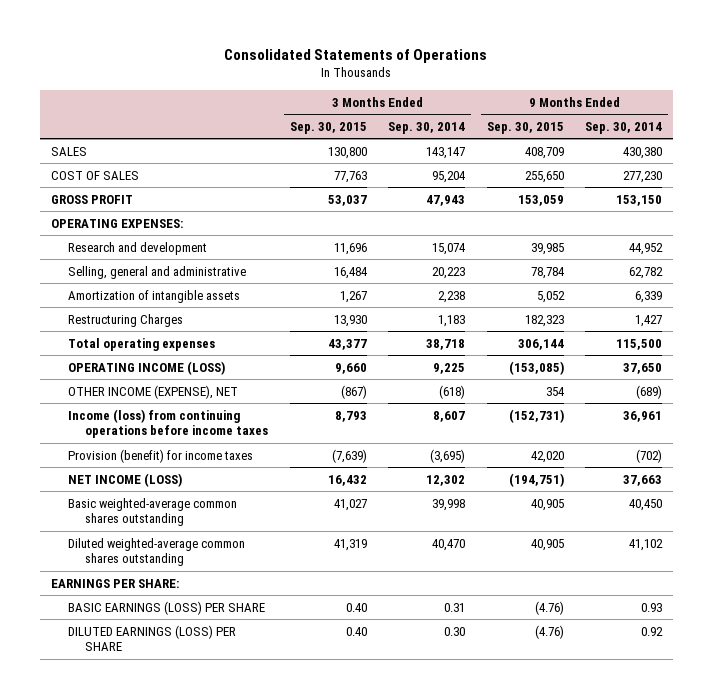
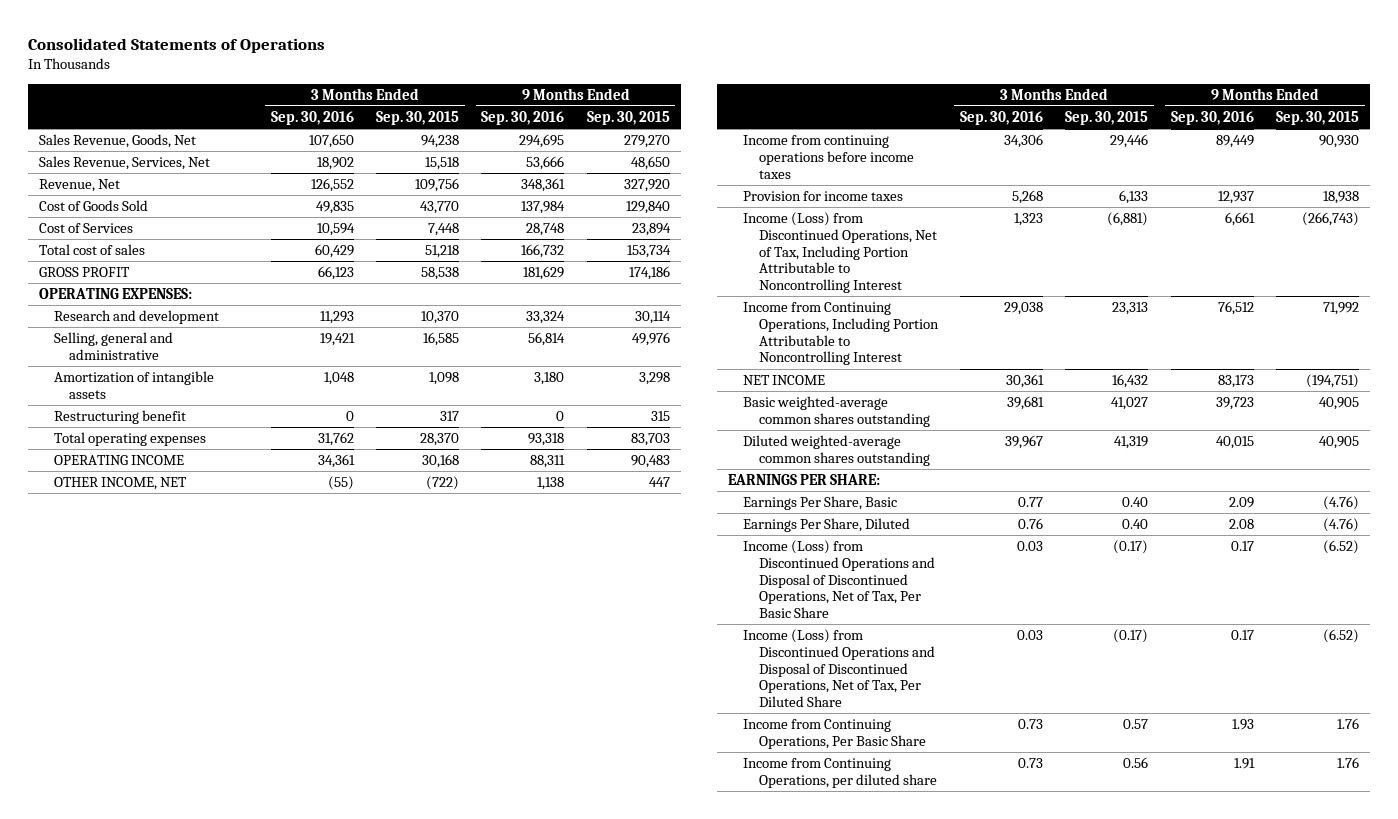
- | 3 Months Ended Sep. 30, 2015 | 3 Months Ended Sep. 30, 2014 | 9 Months Ended Sep. 30, 2015 | 9 Months Ended Sep. 30, 2014
+ | 3 Months Ended Sep. 30, 2016 | 3 Months Ended Sep. 30, 2015 | 9 Months Ended Sep. 30, 2016 | 9 Months Ended Sep. 30, 2015
- SALES | 130,800 | 143,147 | 408,709 | 430,380
- COST OF SALES | 77,763 | 95,204 | 255,650 | 277,230
- GROSS PROFIT | 53,037 | 47,943 | 153,059 | 153,150
+ Sales Revenue, Goods, Net | 107,650 | 94,238 | 294,695 | 279,270
+ Sales Revenue, Services, Net | 18,902 | 15,518 | 53,666 | 48,650
+ Revenue, Net | 126,552 | 109,756 | 348,361 | 327,920
+ Cost of Goods Sold | 49,835 | 43,770 | 137,984 | 129,840
+ Cost of Services | 10,594 | 7,448 | 28,748 | 23,894
+ Total cost of sales | 60,429 | 51,218 | 166,732 | 153,734
+ GROSS PROFIT | 66,123 | 58,538 | 181,629 | 174,186
- Research and development | 11,696 | 15,074 | 39,985 | 44,952
- Selling, general and administrative | 16,484 | 20,223 | 78,784 | 62,782
- Amortization of intangible assets | 1,267 | 2,238 | 5,052 | 6,339
- Restructuring Charges | 13,930 | 1,183 | 182,323 | 1,427
- Total operating expenses | 43,377 | 38,718 | 306,144 | 115,500
- OPERATING INCOME (LOSS) | 9,660 | 9,225 | (153,085) | 37,650
- OTHER INCOME (EXPENSE), NET | (867) | (618) | 354 | (689)
- Income (loss) from continuing operations before income taxes | 8,793 | 8,607 | (152,731) | 36,961
- Provision (benefit) for income taxes | (7,639) | (3,695) | 42,020 | (702)
- NET INCOME (LOSS) | 16,432 | 12,302 | (194,751) | 37,663
+ Research and development | 11,293 | 10,370 | 33,324 | 30,114
+ Selling, general and administrative | 19,421 | 16,585 | 56,814 | 49,976
+ Amortization of intangible assets | 1,048 | 1,098 | 3,180 | 3,298
+ Restructuring benefit | 0 | 317 | 0 | 315
+ Total operating expenses | 31,762 | 28,370 | 93,318 | 83,703
+ OPERATING INCOME | 34,361 | 30,168 | 88,311 | 90,483
+ OTHER INCOME, NET | (55) | (722) | 1,138 | 447
+ Income from continuing operations before income taxes | 34,306 | 29,446 | 89,449 | 90,930
+ Provision for income taxes | 5,268 | 6,133 | 12,937 | 18,938
+ Income (Loss) from Discontinued Operations, Net of Tax, Including Portion Attributable to Noncontrolling Interest | 1,323 | (6,881) | 6,661 | (266,743)
+ Income from Continuing Operations, Including Portion Attributable to Noncontrolling Interest | 29,038 | 23,313 | 76,512 | 71,992
+ NET INCOME | 30,361 | 16,432 | 83,173 | (194,751)
- BASIC EARNINGS (LOSS) PER SHARE | 0.40 | 0.31 | (4.76) | 0.93
- DILUTED EARNINGS (LOSS) PER SHARE | 0.40 | 0.30 | (4.76) | 0.92
+ Earnings Per Share, Basic | 0.77 | 0.40 | 2.09 | (4.76)
+ Earnings Per Share, Diluted | 0.76 | 0.40 | 2.08 | (4.76)
+ Income (Loss) from Discontinued Operations and Disposal of Discontinued Operations, Net of Tax, Per Basic Share | 0.03 | (0.17) | 0.17 | (6.52)
+ Income (Loss) from Discontinued Operations and Disposal of Discontinued Operations, Net of Tax, Per Diluted Share | 0.03 | (0.17) | 0.17 | (6.52)
+ Income from Continuing Operations, Per Basic Share | 0.73 | 0.57 | 1.93 | 1.76
+ Income from Continuing Operations, per diluted share | 0.73 | 0.56 | 1.91 | 1.76

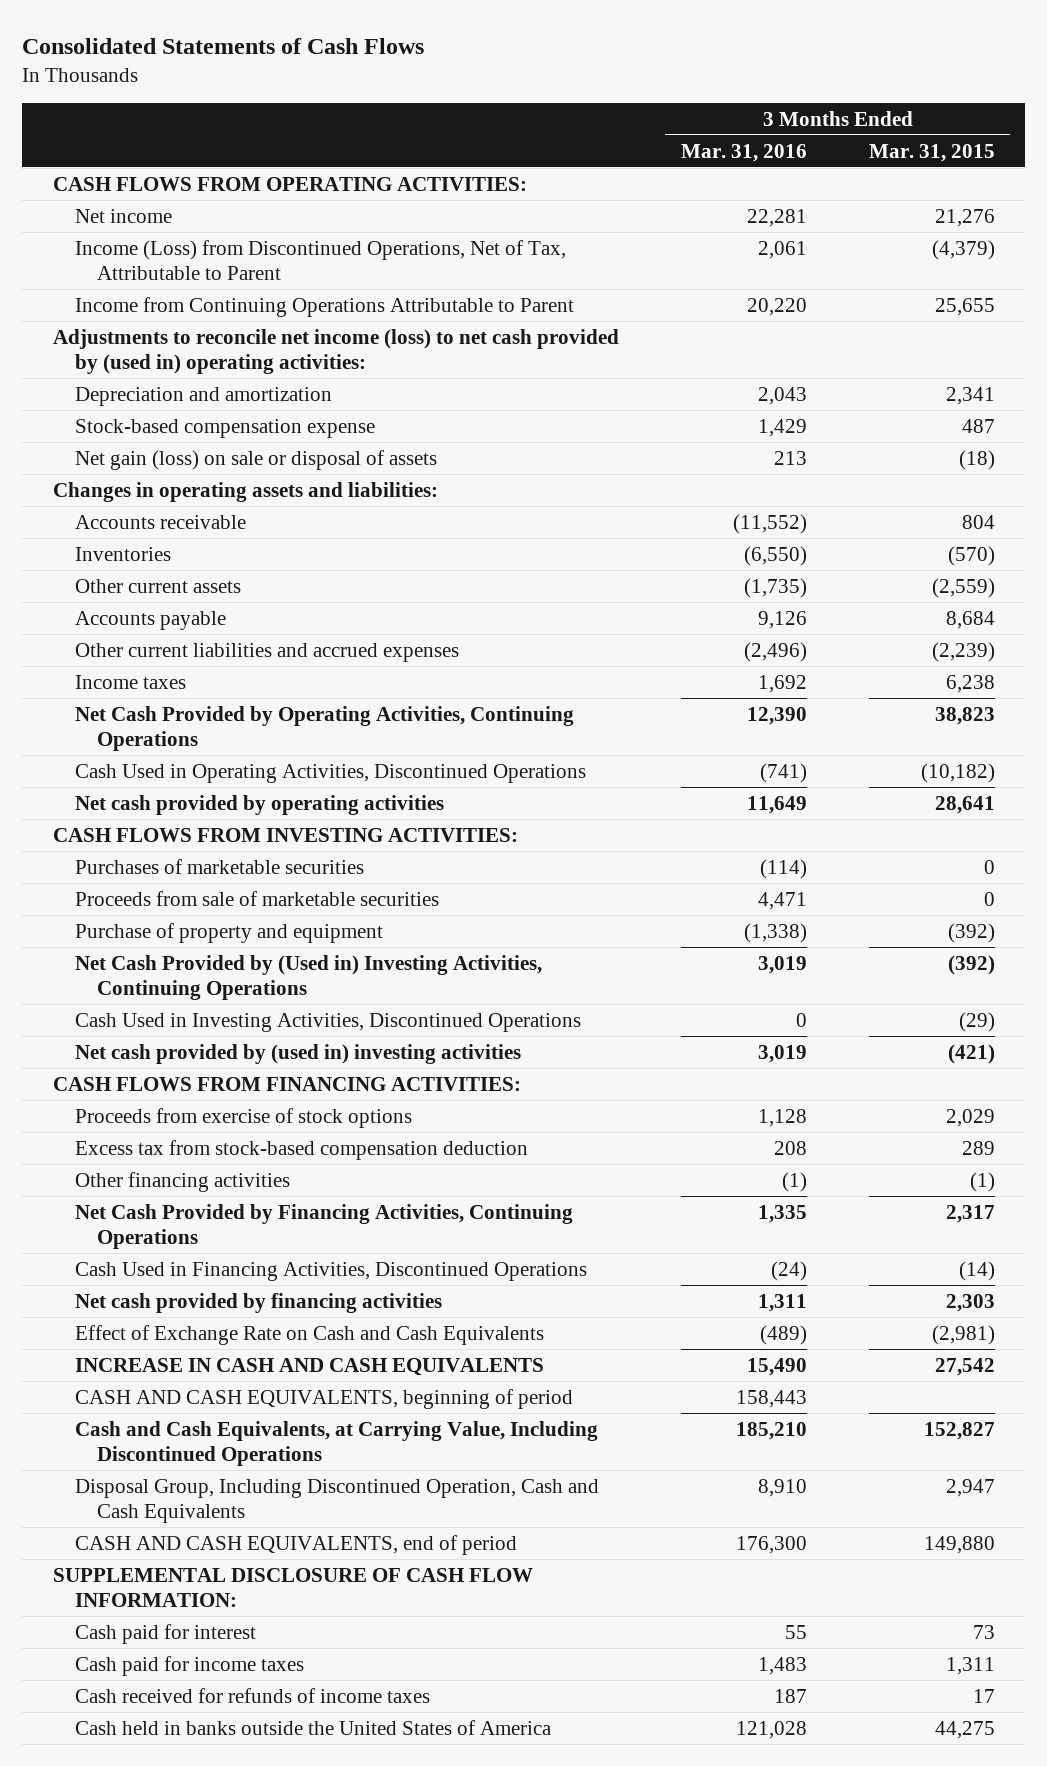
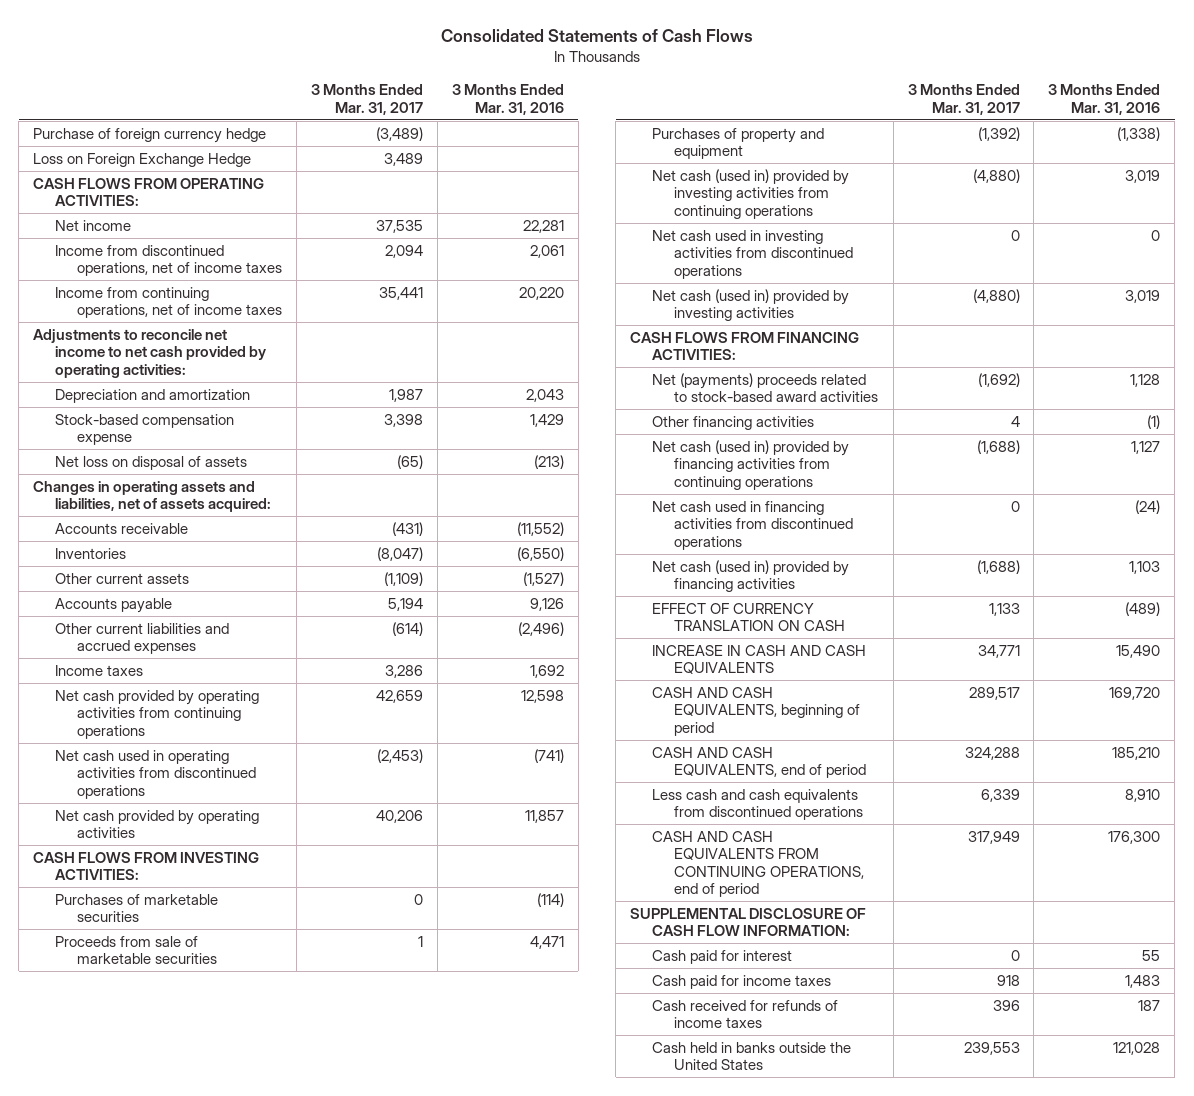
- | 3 Months Ended Mar. 31, 2016 | 3 Months Ended Mar. 31, 2015
+ | 3 Months Ended Mar. 31, 2017 | 3 Months Ended Mar. 31, 2016
+ Purchase of foreign currency hedge | (3,489) |
+ Loss on Foreign Exchange Hedge | 3,489 |
- Income (Loss) from Discontinued Operations, Net of Tax, Attributable to Parent | 2,061 | (4,379)
- Income from Continuing Operations Attributable to Parent | 20,220 | 25,655
- Adjustments to reconcile net income (loss) to net cash provided by (used in) operating activities:
+ Income from discontinued operations, net of income taxes | 2,094 | 2,061
+ Income from continuing operations, net of income taxes | 35,441 | 20,220
+ Adjustments to reconcile net income to net cash provided by operating activities:
- Net gain (loss) on sale or disposal of assets | 213 | (18)
- Changes in operating assets and liabilities:
+ Net loss on disposal of assets | (65) | (213)
+ Changes in operating assets and liabilities, net of assets acquired:
- Other current assets | (1,735) | (2,559)
+ Other current assets | (1,109) | (1,527)
- Net Cash Provided by Operating Activities, Continuing Operations | 12,390 | 38,823
- Cash Used in Operating Activities, Discontinued Operations | (741) | (10,182)
- Net cash provided by operating activities | 11,649 | 28,641
+ Net cash provided by operating activities from continuing operations | 42,659 | 12,598
+ Net cash used in operating activities from discontinued operations | (2,453) | (741)
+ Net cash provided by operating activities | 40,206 | 11,857
- Purchase of property and equipment | (1,338) | (392)
- Net Cash Provided by (Used in) Investing Activities, Continuing Operations | 3,019 | (392)
- Cash Used in Investing Activities, Discontinued Operations | 0 | (29)
- Net cash provided by (used in) investing activities | 3,019 | (421)
+ Purchases of property and equipment | (1,392) | (1,338)
+ Net cash (used in) provided by investing activities from continuing operations | (4,880) | 3,019
+ Net cash used in investing activities from discontinued operations | 0 | 0
+ Net cash (used in) provided by investing activities | (4,880) | 3,019
- Proceeds from exercise of stock options | 1,128 | 2,029
- Excess tax from stock-based compensation deduction | 208 | 289
+ Net (payments) proceeds related to stock-based award activities | (1,692) | 1,128
- Net Cash Provided by Financing Activities, Continuing Operations | 1,335 | 2,317
- Cash Used in Financing Activities, Discontinued Operations | (24) | (14)
- Net cash provided by financing activities | 1,311 | 2,303
- Effect of Exchange Rate on Cash and Cash Equivalents | (489) | (2,981)
+ Net cash (used in) provided by financing activities from continuing operations | (1,688) | 1,127
+ Net cash used in financing activities from discontinued operations | 0 | (24)
+ Net cash (used in) provided by financing activities | (1,688) | 1,103
+ EFFECT OF CURRENCY TRANSLATION ON CASH | 1,133 | (489)
- CASH AND CASH EQUIVALENTS, beginning of period | 158,443 |
- Cash and Cash Equivalents, at Carrying Value, Including Discontinued Operations | 185,210 | 152,827
- Disposal Group, Including Discontinued Operation, Cash and Cash Equivalents | 8,910 | 2,947
- CASH AND CASH EQUIVALENTS, end of period | 176,300 | 149,880
+ CASH AND CASH EQUIVALENTS, beginning of period | 289,517 | 169,720
+ CASH AND CASH EQUIVALENTS, end of period | 324,288 | 185,210
+ Less cash and cash equivalents from discontinued operations | 6,339 | 8,910
+ CASH AND CASH EQUIVALENTS FROM CONTINUING OPERATIONS, end of period | 317,949 | 176,300
- Cash held in banks outside the United States of America | 121,028 | 44,275
+ Cash held in banks outside the United States | 239,553 | 121,028

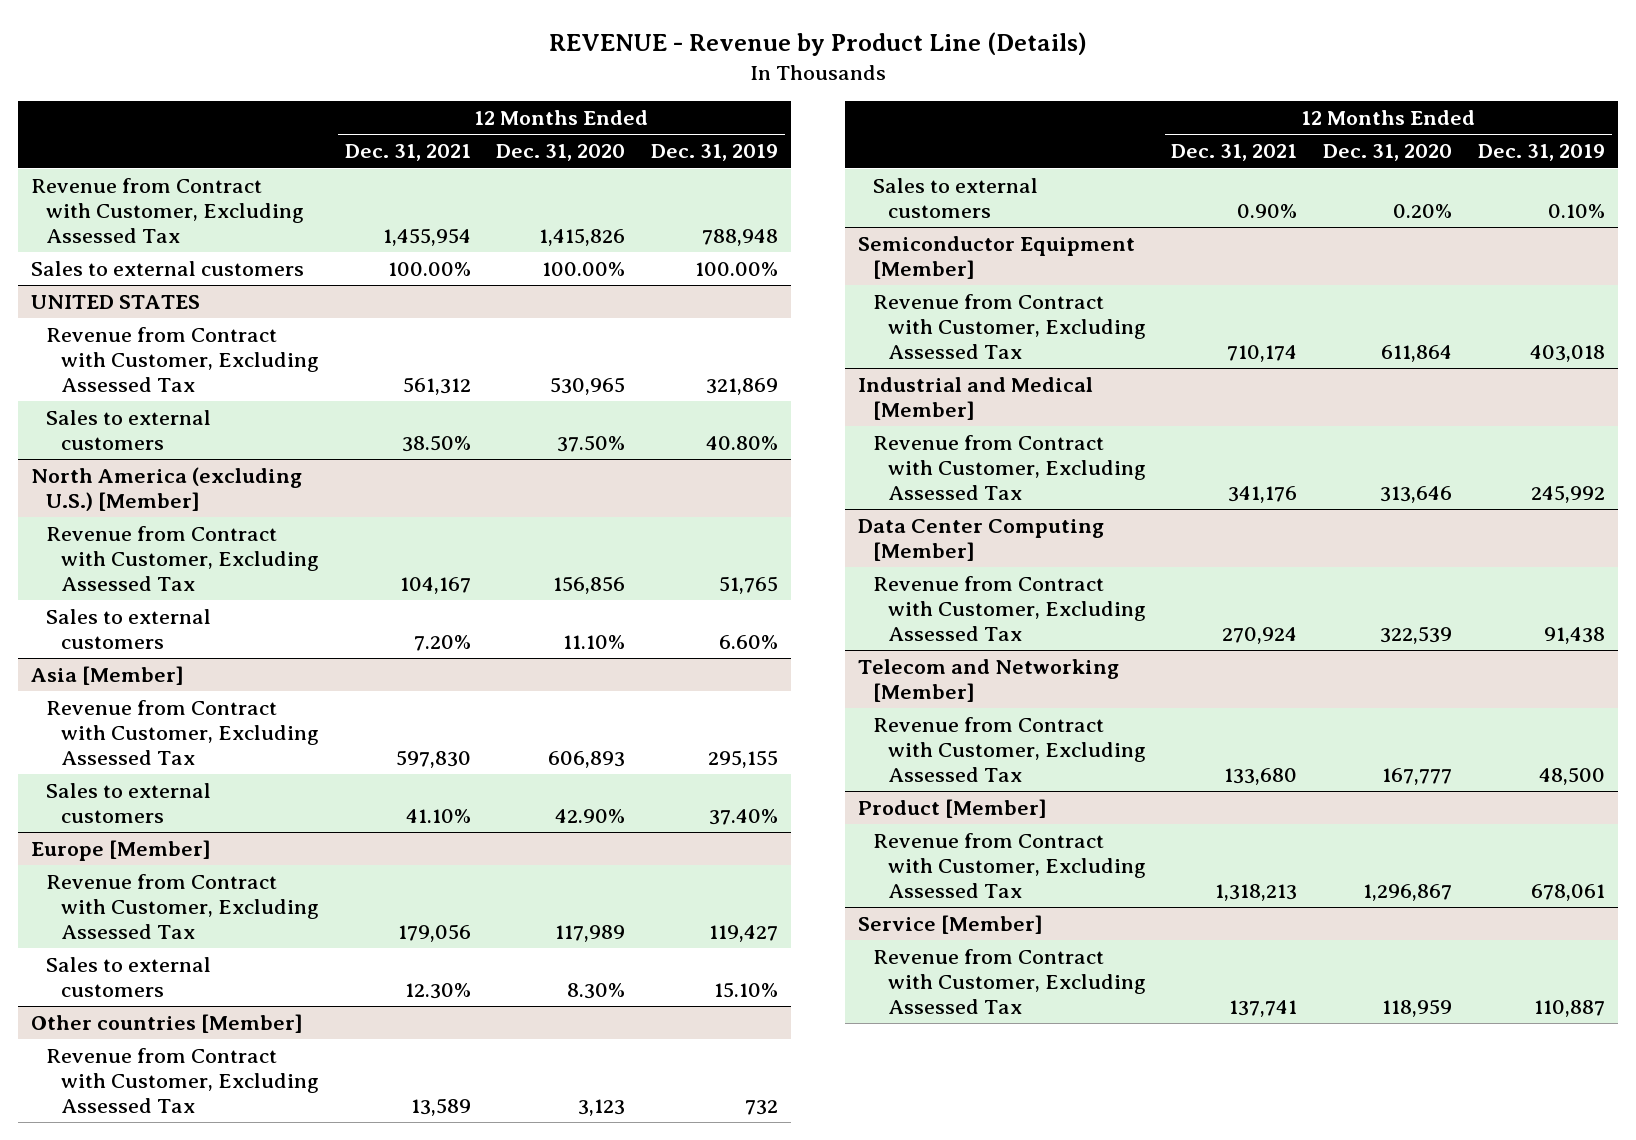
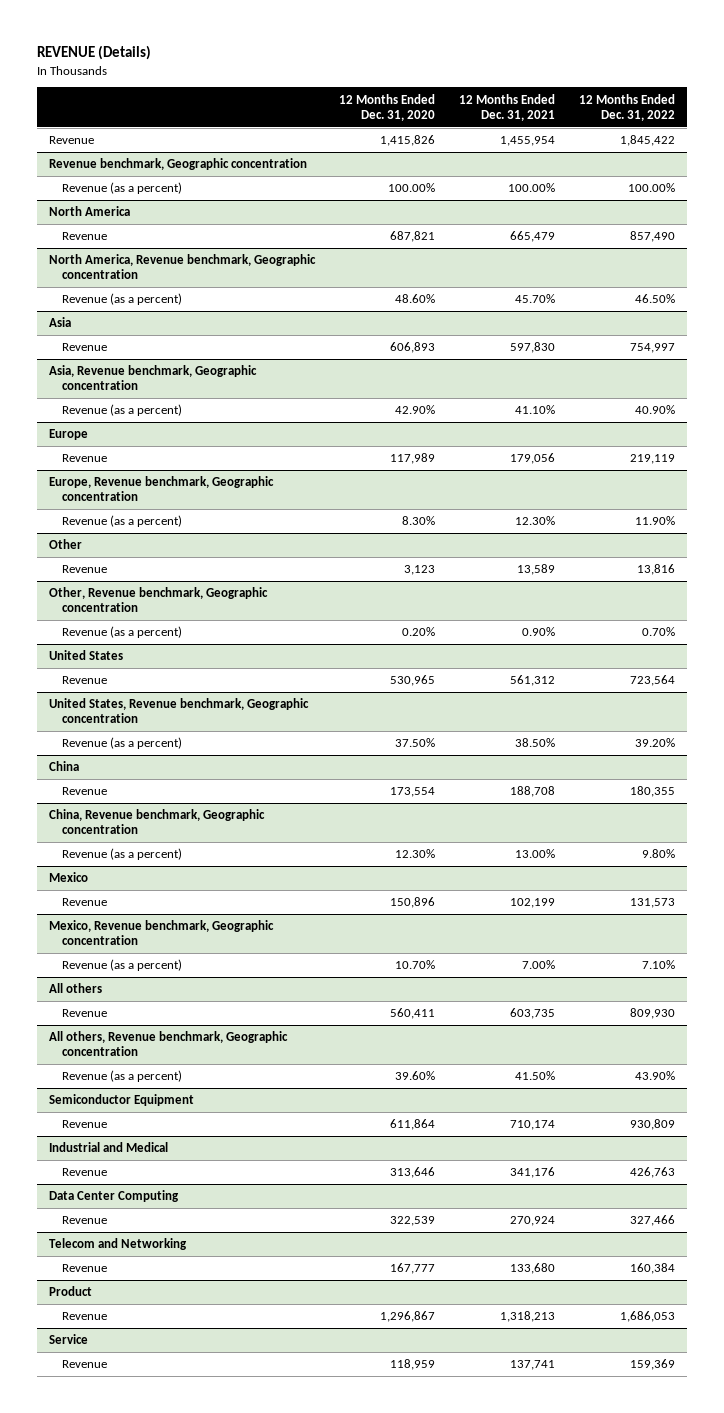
- REVENUE - Revenue by Product Line (Details)
+ REVENUE (Details)
- | 12 Months Ended Dec. 31, 2021 | 12 Months Ended Dec. 31, 2020 | 12 Months Ended Dec. 31, 2019
+ | 12 Months Ended Dec. 31, 2020 | 12 Months Ended Dec. 31, 2021 | 12 Months Ended Dec. 31, 2022
- Revenue from Contract with Customer, Excluding Assessed Tax | 1,455,954 | 1,415,826 | 788,948
- Sales to external customers | 100.00% | 100.00% | 100.00%
- UNITED STATES
- Revenue from Contract with Customer, Excluding Assessed Tax | 561,312 | 530,965 | 321,869
- Sales to external customers | 38.50% | 37.50% | 40.80%
- North America (excluding U.S.) [Member]
- Revenue from Contract with Customer, Excluding Assessed Tax | 104,167 | 156,856 | 51,765
- Sales to external customers | 7.20% | 11.10% | 6.60%
- Asia [Member]
- Revenue from Contract with Customer, Excluding Assessed Tax | 597,830 | 606,893 | 295,155
- Sales to external customers | 41.10% | 42.90% | 37.40%
- Europe [Member]
- Revenue from Contract with Customer, Excluding Assessed Tax | 179,056 | 117,989 | 119,427
- Sales to external customers | 12.30% | 8.30% | 15.10%
- Other countries [Member]
- Revenue from Contract with Customer, Excluding Assessed Tax | 13,589 | 3,123 | 732
- Sales to external customers | 0.90% | 0.20% | 0.10%
- Semiconductor Equipment [Member]
- Revenue from Contract with Customer, Excluding Assessed Tax | 710,174 | 611,864 | 403,018
- Industrial and Medical [Member]
- Revenue from Contract with Customer, Excluding Assessed Tax | 341,176 | 313,646 | 245,992
- Data Center Computing [Member]
- Revenue from Contract with Customer, Excluding Assessed Tax | 270,924 | 322,539 | 91,438
- Telecom and Networking [Member]
- Revenue from Contract with Customer, Excluding Assessed Tax | 133,680 | 167,777 | 48,500
- Product [Member]
- Revenue from Contract with Customer, Excluding Assessed Tax | 1,318,213 | 1,296,867 | 678,061
- Service [Member]
- Revenue from Contract with Customer, Excluding Assessed Tax | 137,741 | 118,959 | 110,887
+ Revenue | 1,415,826 | 1,455,954 | 1,845,422
+ Revenue benchmark, Geographic concentration
+ Revenue (as a percent) | 100.00% | 100.00% | 100.00%
+ North America
+ Revenue | 687,821 | 665,479 | 857,490
+ North America, Revenue benchmark, Geographic concentration
+ Revenue (as a percent) | 48.60% | 45.70% | 46.50%
+ Asia
+ Revenue | 606,893 | 597,830 | 754,997
+ Asia, Revenue benchmark, Geographic concentration
+ Revenue (as a percent) | 42.90% | 41.10% | 40.90%
+ Europe
+ Revenue | 117,989 | 179,056 | 219,119
+ Europe, Revenue benchmark, Geographic concentration
+ Revenue (as a percent) | 8.30% | 12.30% | 11.90%
+ Other
+ Revenue | 3,123 | 13,589 | 13,816
+ Other, Revenue benchmark, Geographic concentration
+ Revenue (as a percent) | 0.20% | 0.90% | 0.70%
+ United States
+ Revenue | 530,965 | 561,312 | 723,564
+ United States, Revenue benchmark, Geographic concentration
+ Revenue (as a percent) | 37.50% | 38.50% | 39.20%
+ China
+ Revenue | 173,554 | 188,708 | 180,355
+ China, Revenue benchmark, Geographic concentration
+ Revenue (as a percent) | 12.30% | 13.00% | 9.80%
+ Mexico
+ Revenue | 150,896 | 102,199 | 131,573
+ Mexico, Revenue benchmark, Geographic concentration
+ Revenue (as a percent) | 10.70% | 7.00% | 7.10%
+ All others
+ Revenue | 560,411 | 603,735 | 809,930
+ All others, Revenue benchmark, Geographic concentration
+ Revenue (as a percent) | 39.60% | 41.50% | 43.90%
+ Semiconductor Equipment
+ Revenue | 611,864 | 710,174 | 930,809
+ Industrial and Medical
+ Revenue | 313,646 | 341,176 | 426,763
+ Data Center Computing
+ Revenue | 322,539 | 270,924 | 327,466
+ Telecom and Networking
+ Revenue | 167,777 | 133,680 | 160,384
+ Product
+ Revenue | 1,296,867 | 1,318,213 | 1,686,053
+ Service
+ Revenue | 118,959 | 137,741 | 159,369

